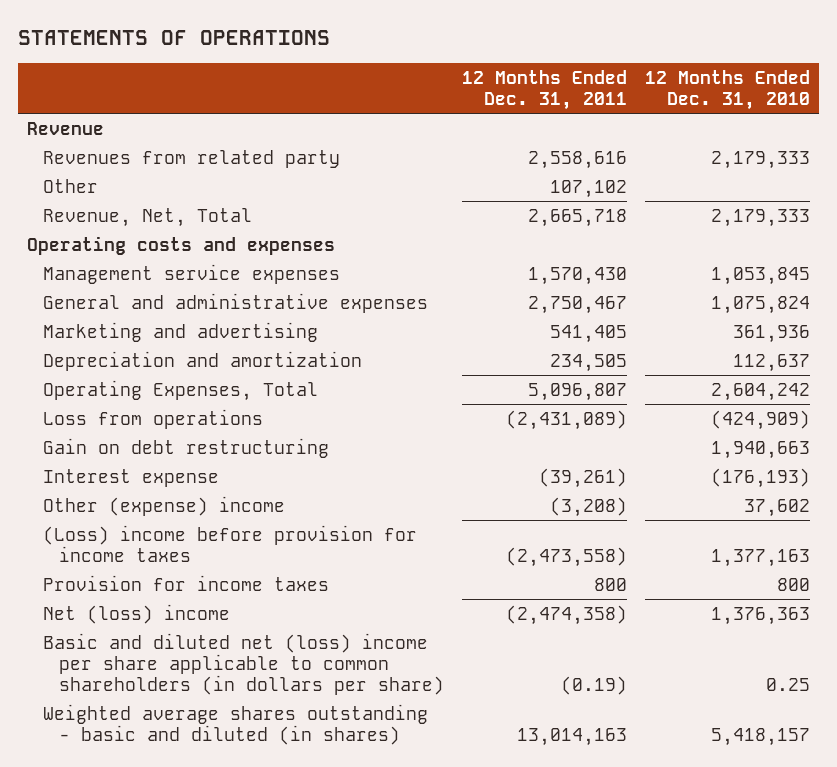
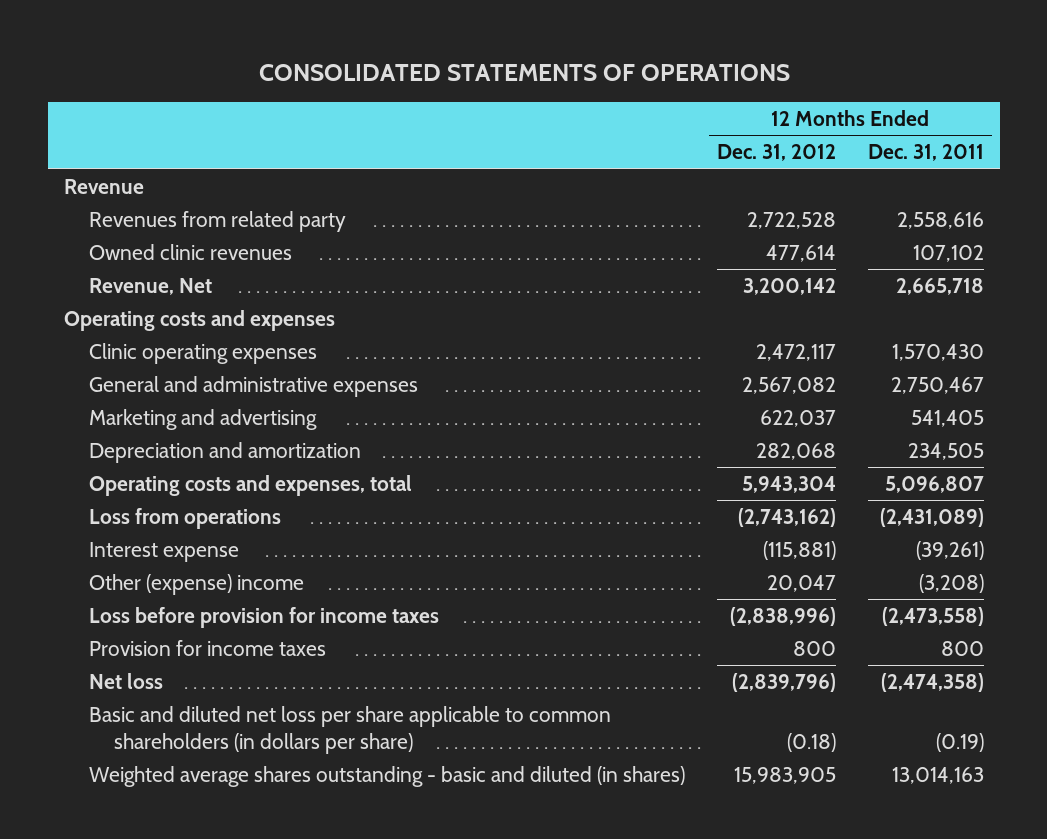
- STATEMENTS OF OPERATIONS
+ CONSOLIDATED STATEMENTS OF OPERATIONS
- | 12 Months Ended Dec. 31, 2011 | 12 Months Ended Dec. 31, 2010
+ | 12 Months Ended Dec. 31, 2012 | 12 Months Ended Dec. 31, 2011
- Other | 107,102 |
- Revenue, Net, Total | 2,665,718 | 2,179,333
+ Owned clinic revenues | 477,614 | 107,102
+ Revenue, Net | 3,200,142 | 2,665,718
- Management service expenses | 1,570,430 | 1,053,845
+ Clinic operating expenses | 2,472,117 | 1,570,430
- Operating Expenses, Total | 5,096,807 | 2,604,242
+ Operating costs and expenses, total | 5,943,304 | 5,096,807
- Gain on debt restructuring | | 1,940,663
- (Loss) income before provision for income taxes | (2,473,558) | 1,377,163
+ Loss before provision for income taxes | (2,838,996) | (2,473,558)
- Net (loss) income | (2,474,358) | 1,376,363
- Basic and diluted net (loss) income per share applicable to common shareholders (in dollars per share) | (0.19) | 0.25
+ Net loss | (2,839,796) | (2,474,358)
+ Basic and diluted net loss per share applicable to common shareholders (in dollars per share) | (0.18) | (0.19)

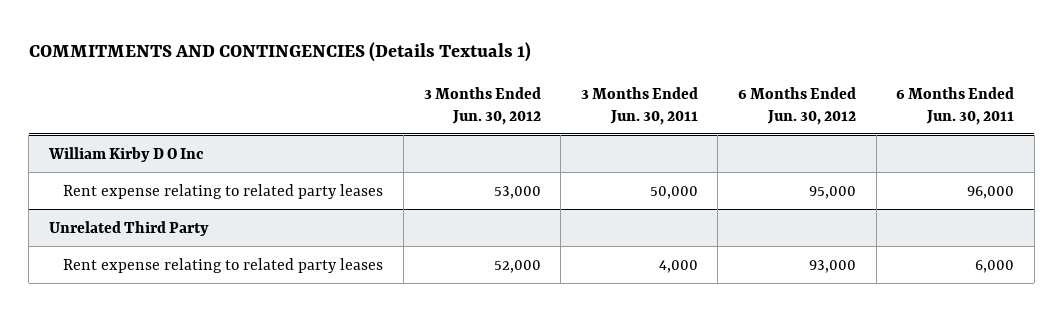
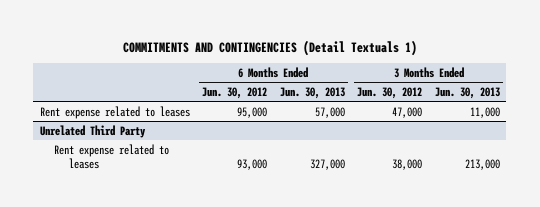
- COMMITMENTS AND CONTINGENCIES (Details Textuals 1)
+ COMMITMENTS AND CONTINGENCIES (Detail Textuals 1)
- | 3 Months Ended Jun. 30, 2012 | 3 Months Ended Jun. 30, 2011 | 6 Months Ended Jun. 30, 2012 | 6 Months Ended Jun. 30, 2011
+ | 6 Months Ended Jun. 30, 2012 | 6 Months Ended Jun. 30, 2013 | 3 Months Ended Jun. 30, 2012 | 3 Months Ended Jun. 30, 2013
- William Kirby D O Inc
- Rent expense relating to related party leases | 53,000 | 50,000 | 95,000 | 96,000
+ Rent expense related to leases | 95,000 | 57,000 | 47,000 | 11,000
@ Unrelated Third Party
- Rent expense relating to related party leases | 52,000 | 4,000 | 93,000 | 6,000
+ Rent expense related to leases | 93,000 | 327,000 | 38,000 | 213,000

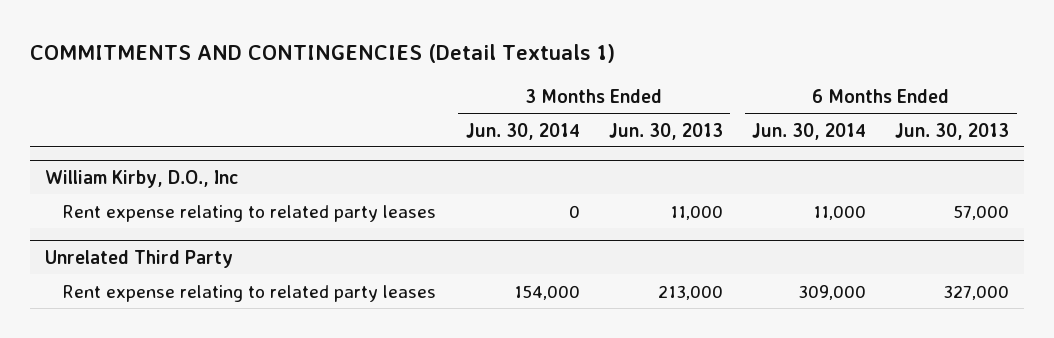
- | 6 Months Ended Jun. 30, 2012 | 6 Months Ended Jun. 30, 2013 | 3 Months Ended Jun. 30, 2012 | 3 Months Ended Jun. 30, 2013
+ | 3 Months Ended Jun. 30, 2014 | 3 Months Ended Jun. 30, 2013 | 6 Months Ended Jun. 30, 2014 | 6 Months Ended Jun. 30, 2013
- Rent expense related to leases | 95,000 | 57,000 | 47,000 | 11,000
+ William Kirby, D.O., Inc
+ Rent expense relating to related party leases | 0 | 11,000 | 11,000 | 57,000
@ Unrelated Third Party
- Rent expense related to leases | 93,000 | 327,000 | 38,000 | 213,000
+ Rent expense relating to related party leases | 154,000 | 213,000 | 309,000 | 327,000

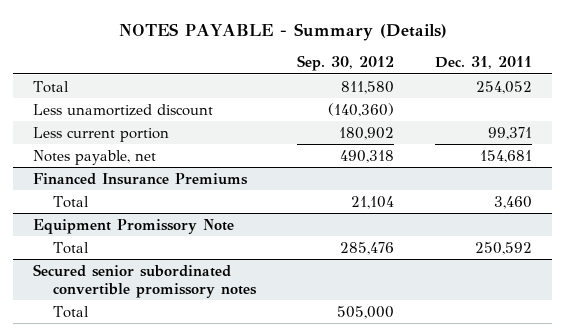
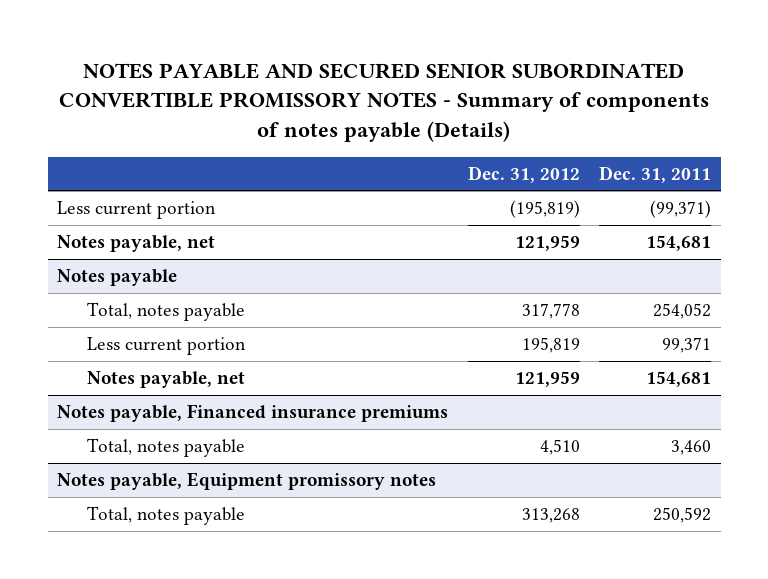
- NOTES PAYABLE - Summary (Details)
+ NOTES PAYABLE AND SECURED SENIOR SUBORDINATED CONVERTIBLE PROMISSORY NOTES - Summary of components of notes payable (Details)
- | Sep. 30, 2012 | Dec. 31, 2011
+ | Dec. 31, 2012 | Dec. 31, 2011
- Total | 811,580 | 254,052
- Less unamortized discount | (140,360) |
+ Less current portion | (195,819) | (99,371)
+ Notes payable, net | 121,959 | 154,681
+ Notes payable
+ Total, notes payable | 317,778 | 254,052
- Financed Insurance Premiums
- Total | 21,104 | 3,460
- Equipment Promissory Note
- Total | 285,476 | 250,592
- Secured senior subordinated convertible promissory notes
- Total | 505,000 |
+ Notes payable, Financed insurance premiums
+ Total, notes payable | 4,510 | 3,460
+ Notes payable, Equipment promissory notes
+ Total, notes payable | 313,268 | 250,592

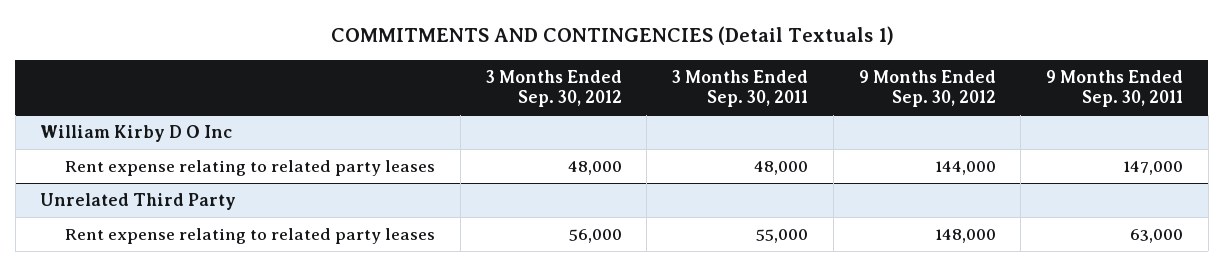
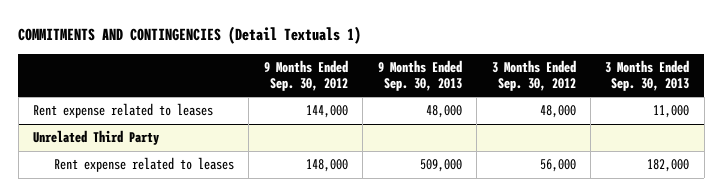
- | 3 Months Ended Sep. 30, 2012 | 3 Months Ended Sep. 30, 2011 | 9 Months Ended Sep. 30, 2012 | 9 Months Ended Sep. 30, 2011
+ | 9 Months Ended Sep. 30, 2012 | 9 Months Ended Sep. 30, 2013 | 3 Months Ended Sep. 30, 2012 | 3 Months Ended Sep. 30, 2013
- William Kirby D O Inc
- Rent expense relating to related party leases | 48,000 | 48,000 | 144,000 | 147,000
+ Rent expense related to leases | 144,000 | 48,000 | 48,000 | 11,000
@ Unrelated Third Party
- Rent expense relating to related party leases | 56,000 | 55,000 | 148,000 | 63,000
+ Rent expense related to leases | 148,000 | 509,000 | 56,000 | 182,000

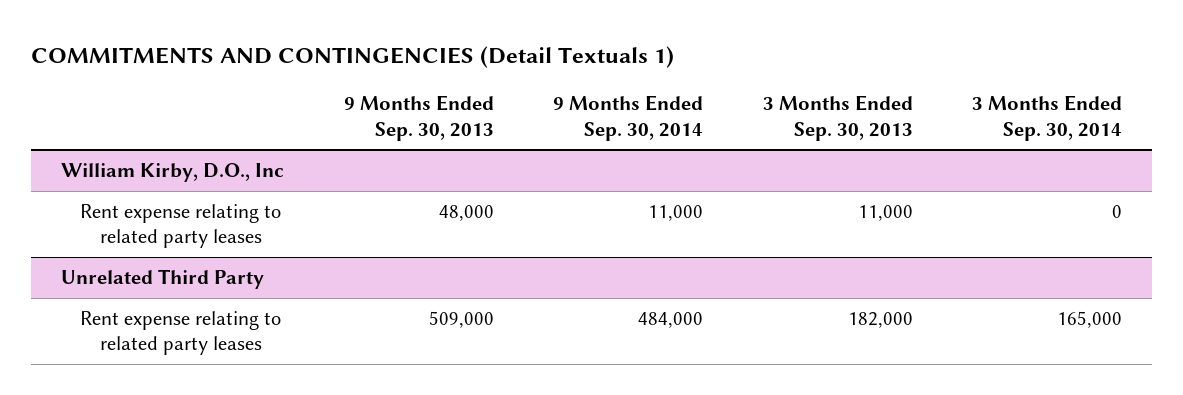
- | 9 Months Ended Sep. 30, 2012 | 9 Months Ended Sep. 30, 2013 | 3 Months Ended Sep. 30, 2012 | 3 Months Ended Sep. 30, 2013
+ | 9 Months Ended Sep. 30, 2013 | 9 Months Ended Sep. 30, 2014 | 3 Months Ended Sep. 30, 2013 | 3 Months Ended Sep. 30, 2014
- Rent expense related to leases | 144,000 | 48,000 | 48,000 | 11,000
+ William Kirby, D.O., Inc
+ Rent expense relating to related party leases | 48,000 | 11,000 | 11,000 | 0
@ Unrelated Third Party
- Rent expense related to leases | 148,000 | 509,000 | 56,000 | 182,000
+ Rent expense relating to related party leases | 509,000 | 484,000 | 182,000 | 165,000

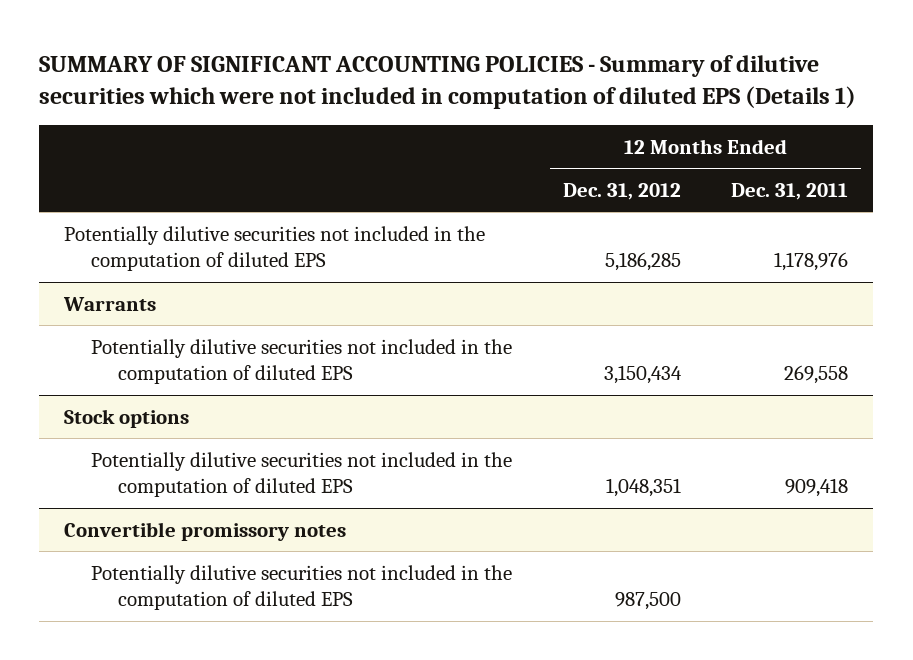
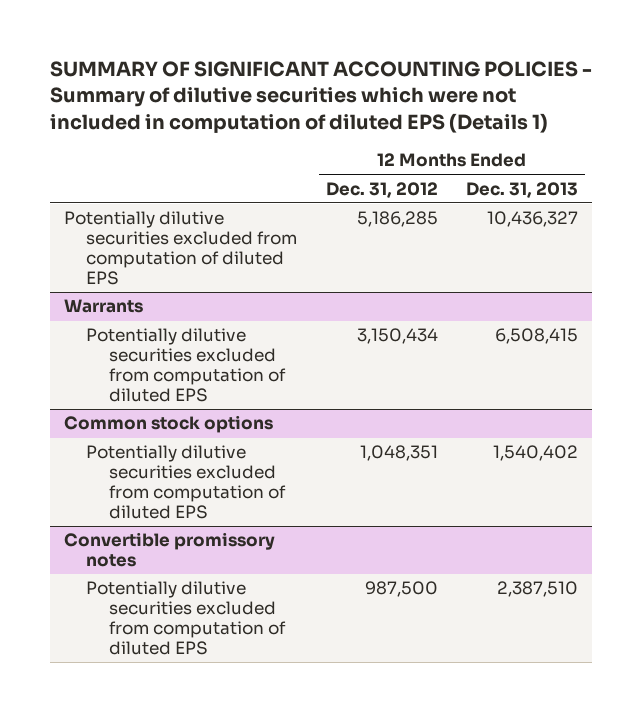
- | 12 Months Ended Dec. 31, 2012 | 12 Months Ended Dec. 31, 2011
+ | 12 Months Ended Dec. 31, 2012 | 12 Months Ended Dec. 31, 2013
- Potentially dilutive securities not included in the computation of diluted EPS | 5,186,285 | 1,178,976
+ Potentially dilutive securities excluded from computation of diluted EPS | 5,186,285 | 10,436,327
@ Warrants
- Potentially dilutive securities not included in the computation of diluted EPS | 3,150,434 | 269,558
- Stock options
- Potentially dilutive securities not included in the computation of diluted EPS | 1,048,351 | 909,418
@ Warrants
+ Potentially dilutive securities excluded from computation of diluted EPS | 3,150,434 | 6,508,415
+ Common stock options
+ Potentially dilutive securities excluded from computation of diluted EPS | 1,048,351 | 1,540,402
@ Convertible promissory notes
- Potentially dilutive securities not included in the computation of diluted EPS | 987,500 |
+ Potentially dilutive securities excluded from computation of diluted EPS | 987,500 | 2,387,510

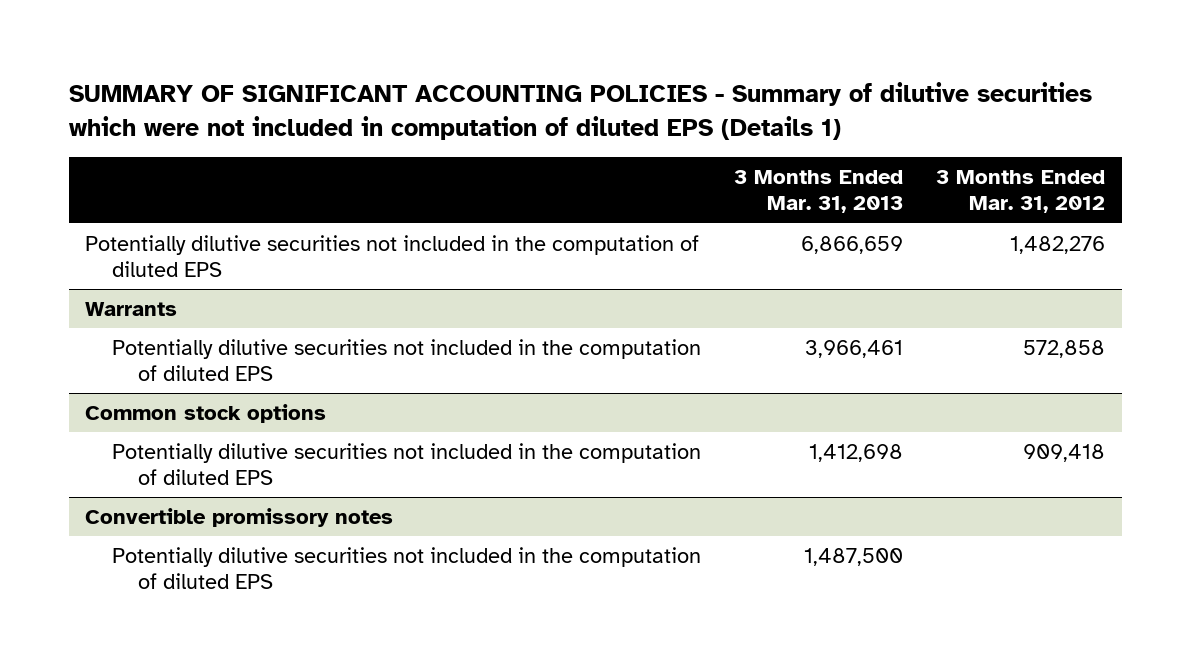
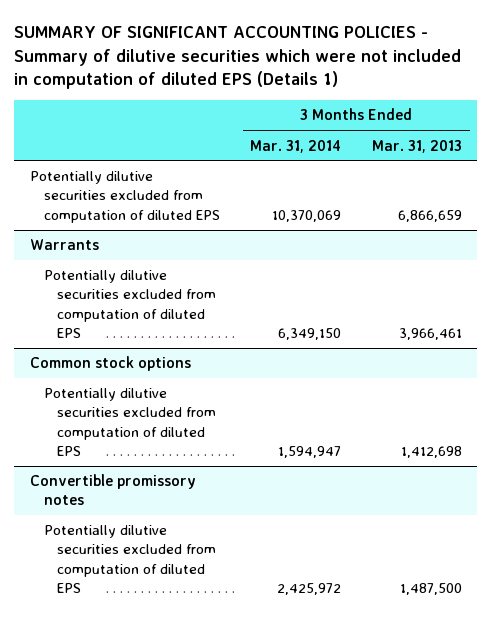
- | 3 Months Ended Mar. 31, 2013 | 3 Months Ended Mar. 31, 2012
+ | 3 Months Ended Mar. 31, 2014 | 3 Months Ended Mar. 31, 2013
- Potentially dilutive securities not included in the computation of diluted EPS | 6,866,659 | 1,482,276
+ Potentially dilutive securities excluded from computation of diluted EPS | 10,370,069 | 6,866,659
@ Warrants
- Potentially dilutive securities not included in the computation of diluted EPS | 3,966,461 | 572,858
+ Potentially dilutive securities excluded from computation of diluted EPS | 6,349,150 | 3,966,461
@ Common stock options
- Potentially dilutive securities not included in the computation of diluted EPS | 1,412,698 | 909,418
+ Potentially dilutive securities excluded from computation of diluted EPS | 1,594,947 | 1,412,698
@ Convertible promissory notes
- Potentially dilutive securities not included in the computation of diluted EPS | 1,487,500 |
+ Potentially dilutive securities excluded from computation of diluted EPS | 2,425,972 | 1,487,500

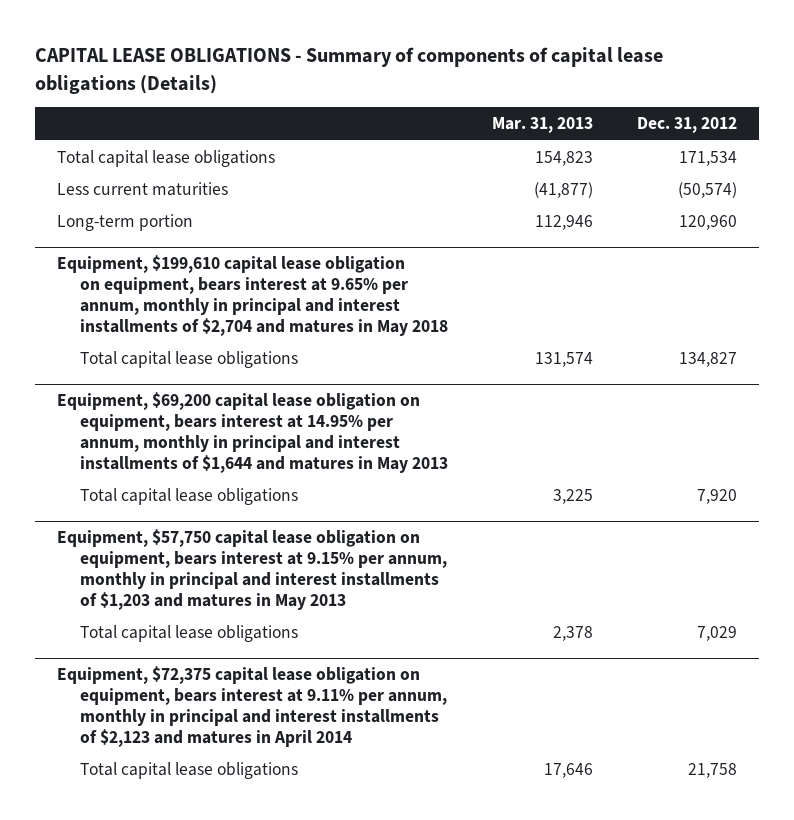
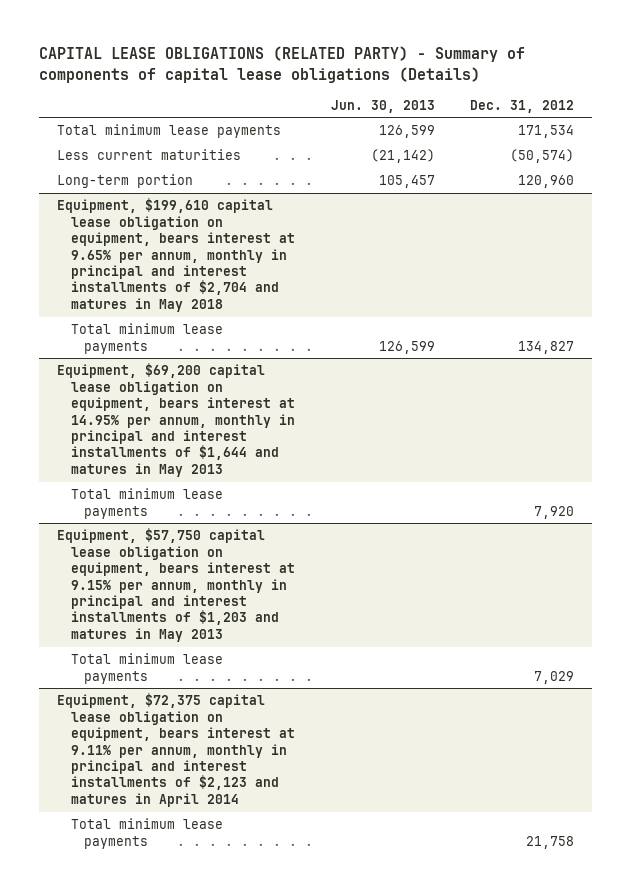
- CAPITAL LEASE OBLIGATIONS - Summary of components of capital lease obligations (Details)
+ CAPITAL LEASE OBLIGATIONS (RELATED PARTY) - Summary of components of capital lease obligations (Details)
- | Mar. 31, 2013 | Dec. 31, 2012
+ | Jun. 30, 2013 | Dec. 31, 2012
- Total capital lease obligations | 154,823 | 171,534
+ Total minimum lease payments | 126,599 | 171,534
@ Equipment, $199,610 capital lease obligation on equipment, bears interest at 9.65% per annum, monthly in principal and interest installments of $2,704 and matures in May 2018
- Total capital lease obligations | 131,574 | 134,827
+ Total minimum lease payments | 126,599 | 134,827
@ Equipment, $69,200 capital lease obligation on equipment, bears interest at 14.95% per annum, monthly in principal and interest installments of $1,644 and matures in May 2013
- Total capital lease obligations | 3,225 | 7,920
+ Total minimum lease payments | | 7,920
@ Equipment, $57,750 capital lease obligation on equipment, bears interest at 9.15% per annum, monthly in principal and interest installments of $1,203 and matures in May 2013
- Total capital lease obligations | 2,378 | 7,029
+ Total minimum lease payments | | 7,029
@ Equipment, $72,375 capital lease obligation on equipment, bears interest at 9.11% per annum, monthly in principal and interest installments of $2,123 and matures in April 2014
- Total capital lease obligations | 17,646 | 21,758
+ Total minimum lease payments | | 21,758

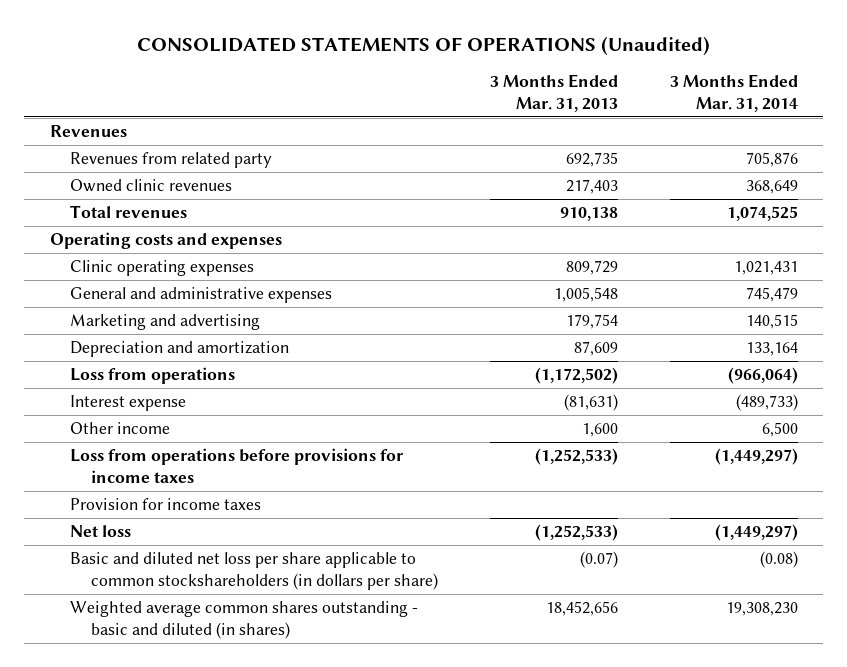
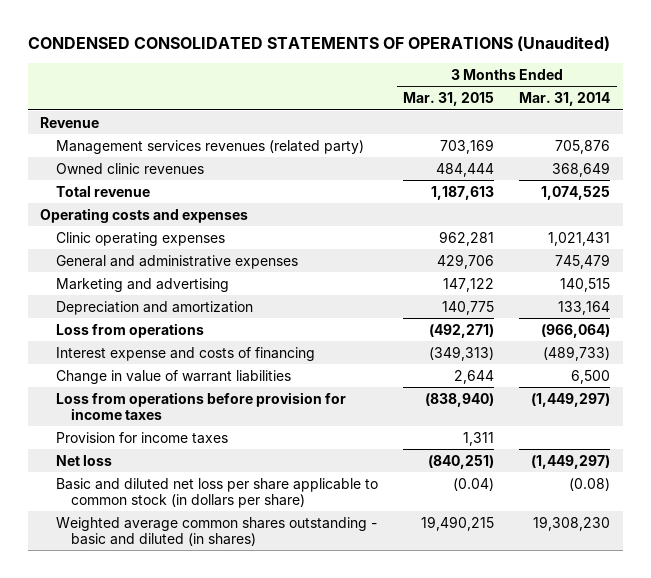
- CONSOLIDATED STATEMENTS OF OPERATIONS (Unaudited)
+ CONDENSED CONSOLIDATED STATEMENTS OF OPERATIONS (Unaudited)
- | 3 Months Ended Mar. 31, 2013 | 3 Months Ended Mar. 31, 2014
+ | 3 Months Ended Mar. 31, 2015 | 3 Months Ended Mar. 31, 2014
- Revenues
- Revenues from related party | 692,735 | 705,876
+ Revenue
+ Management services revenues (related party) | 703,169 | 705,876
- Total revenues | 910,138 | 1,074,525
+ Total revenue | 1,187,613 | 1,074,525
- Interest expense | (81,631) | (489,733)
- Other income | 1,600 | 6,500
- Loss from operations before provisions for income taxes | (1,252,533) | (1,449,297)
+ Interest expense and costs of financing | (349,313) | (489,733)
+ Change in value of warrant liabilities | 2,644 | 6,500
+ Loss from operations before provision for income taxes | (838,940) | (1,449,297)
- Basic and diluted net loss per share applicable to common stockshareholders (in dollars per share) | (0.07) | (0.08)
+ Basic and diluted net loss per share applicable to common stock (in dollars per share) | (0.04) | (0.08)

